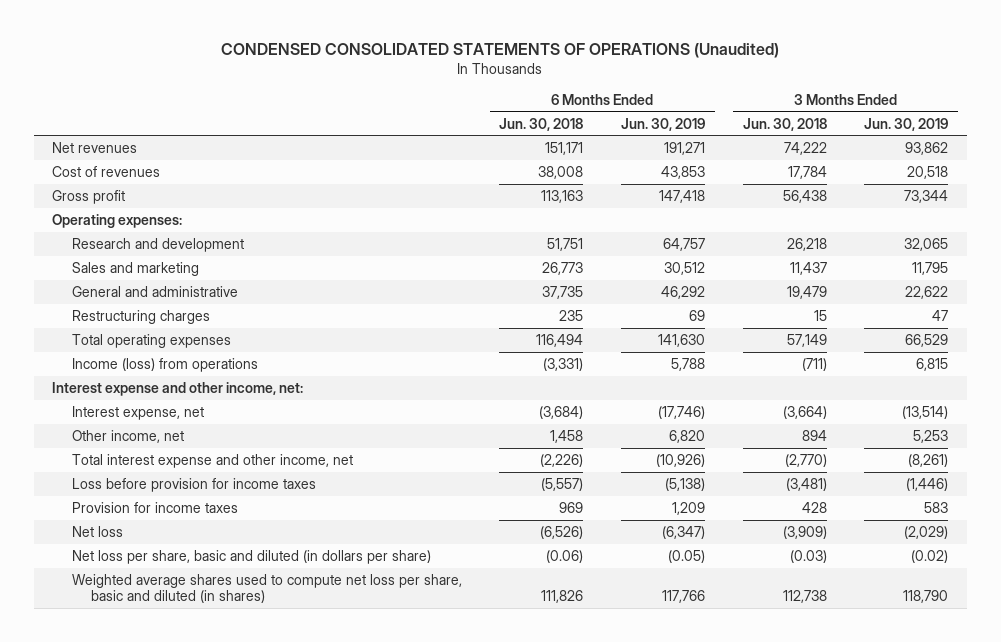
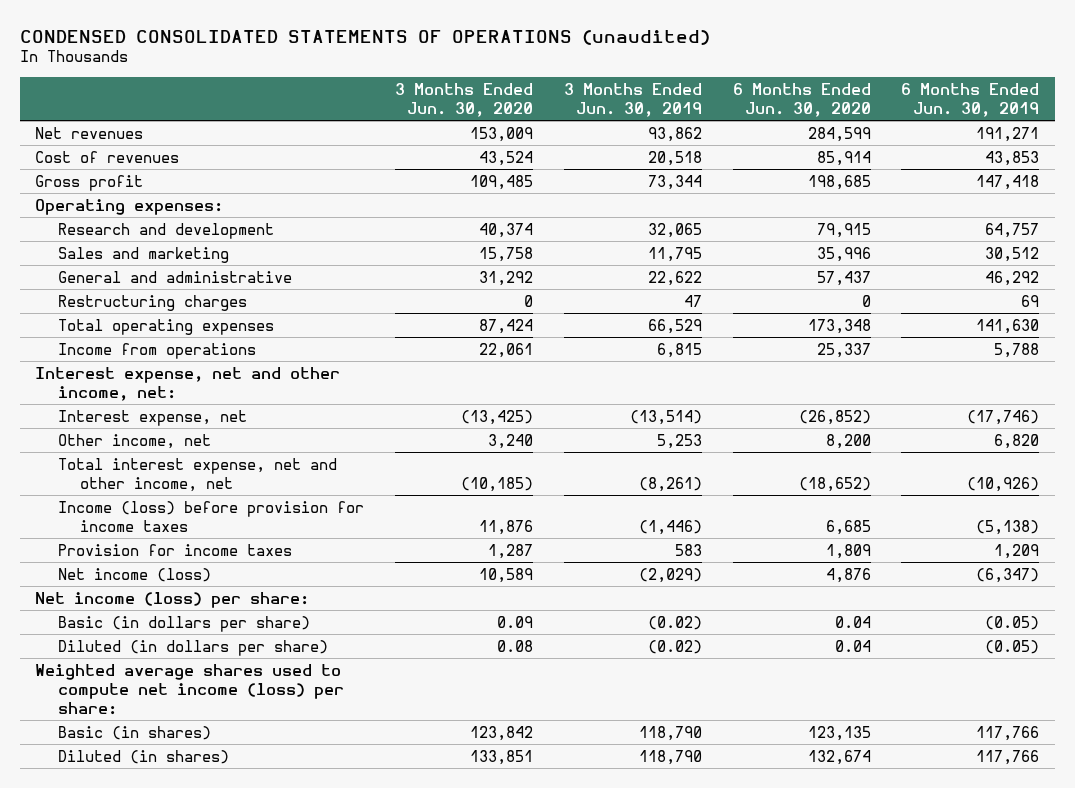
- CONDENSED CONSOLIDATED STATEMENTS OF OPERATIONS (Unaudited)
+ CONDENSED CONSOLIDATED STATEMENTS OF OPERATIONS (unaudited)
- | 6 Months Ended Jun. 30, 2018 | 6 Months Ended Jun. 30, 2019 | 3 Months Ended Jun. 30, 2018 | 3 Months Ended Jun. 30, 2019
+ | 3 Months Ended Jun. 30, 2020 | 3 Months Ended Jun. 30, 2019 | 6 Months Ended Jun. 30, 2020 | 6 Months Ended Jun. 30, 2019
- Income (loss) from operations | (3,331) | 5,788 | (711) | 6,815
- Interest expense and other income, net:
+ Income from operations | 22,061 | 6,815 | 25,337 | 5,788
+ Interest expense, net and other income, net:
- Total interest expense and other income, net | (2,226) | (10,926) | (2,770) | (8,261)
- Loss before provision for income taxes | (5,557) | (5,138) | (3,481) | (1,446)
+ Total interest expense, net and other income, net | (10,185) | (8,261) | (18,652) | (10,926)
+ Income (loss) before provision for income taxes | 11,876 | (1,446) | 6,685 | (5,138)
- Net loss | (6,526) | (6,347) | (3,909) | (2,029)
- Net loss per share, basic and diluted (in dollars per share) | (0.06) | (0.05) | (0.03) | (0.02)
- Weighted average shares used to compute net loss per share, basic and diluted (in shares) | 111,826 | 117,766 | 112,738 | 118,790
+ Net income (loss) | 10,589 | (2,029) | 4,876 | (6,347)
+ Net income (loss) per share:
+ Basic (in dollars per share) | 0.09 | (0.02) | 0.04 | (0.05)
+ Diluted (in dollars per share) | 0.08 | (0.02) | 0.04 | (0.05)
+ Weighted average shares used to compute net income (loss) per share:
+ Basic (in shares) | 123,842 | 118,790 | 123,135 | 117,766
+ Diluted (in shares) | 133,851 | 118,790 | 132,674 | 117,766

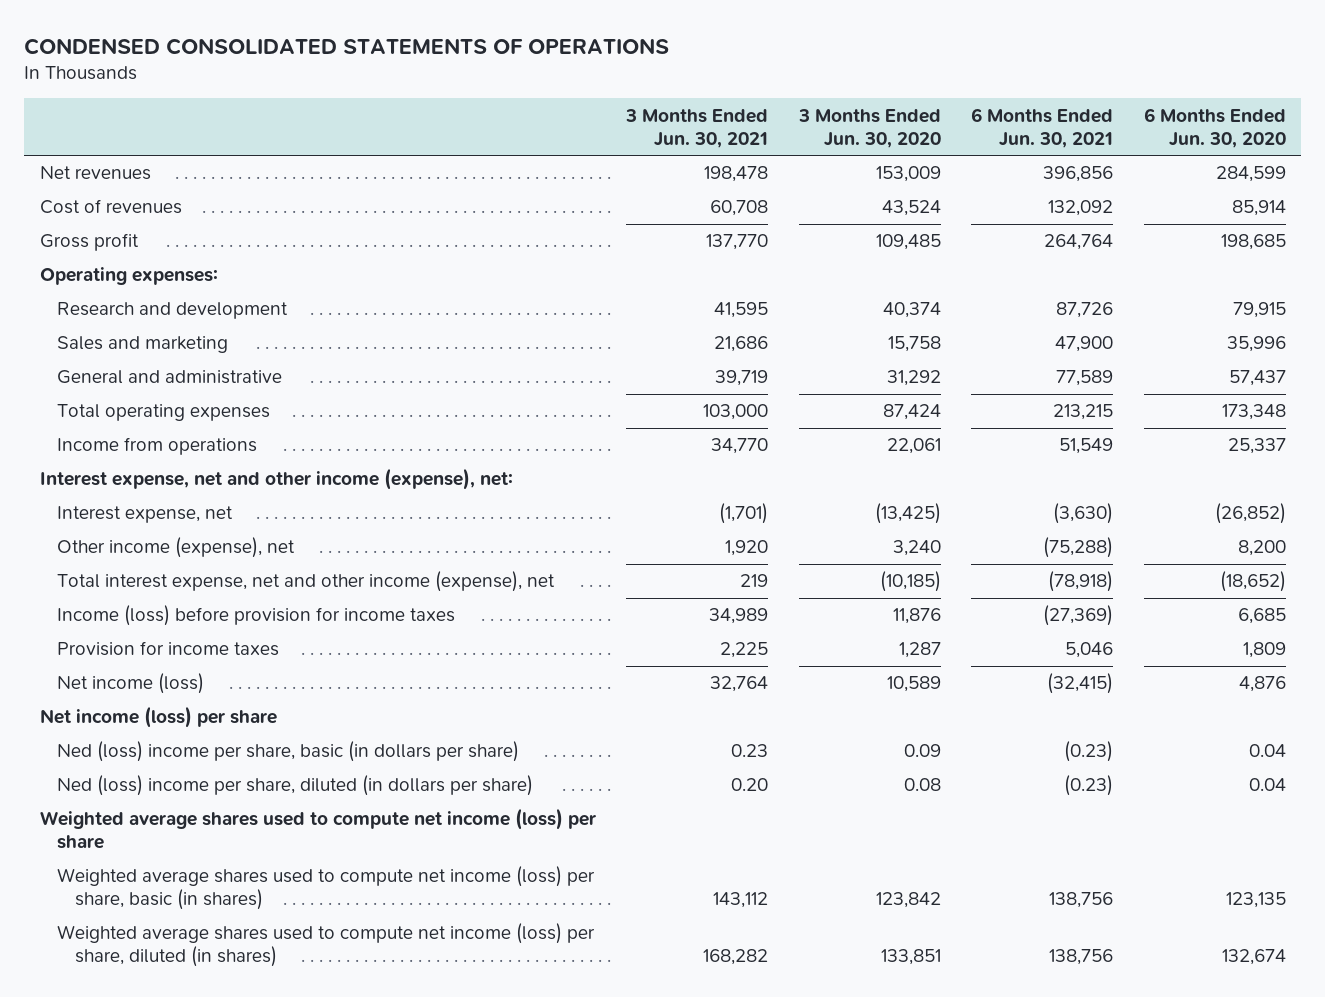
- CONDENSED CONSOLIDATED STATEMENTS OF OPERATIONS (unaudited)
+ CONDENSED CONSOLIDATED STATEMENTS OF OPERATIONS
- | 3 Months Ended Jun. 30, 2020 | 3 Months Ended Jun. 30, 2019 | 6 Months Ended Jun. 30, 2020 | 6 Months Ended Jun. 30, 2019
+ | 3 Months Ended Jun. 30, 2021 | 3 Months Ended Jun. 30, 2020 | 6 Months Ended Jun. 30, 2021 | 6 Months Ended Jun. 30, 2020
- Restructuring charges | 0 | 47 | 0 | 69
- Interest expense, net and other income, net:
+ Interest expense, net and other income (expense), net:
- Other income, net | 3,240 | 5,253 | 8,200 | 6,820
- Total interest expense, net and other income, net | (10,185) | (8,261) | (18,652) | (10,926)
+ Other income (expense), net | 1,920 | 3,240 | (75,288) | 8,200
+ Total interest expense, net and other income (expense), net | 219 | (10,185) | (78,918) | (18,652)
- Net income (loss) per share:
- Basic (in dollars per share) | 0.09 | (0.02) | 0.04 | (0.05)
- Diluted (in dollars per share) | 0.08 | (0.02) | 0.04 | (0.05)
- Weighted average shares used to compute net income (loss) per share:
- Basic (in shares) | 123,842 | 118,790 | 123,135 | 117,766
- Diluted (in shares) | 133,851 | 118,790 | 132,674 | 117,766
+ Net income (loss) per share
+ Ned (loss) income per share, basic (in dollars per share) | 0.23 | 0.09 | (0.23) | 0.04
+ Ned (loss) income per share, diluted (in dollars per share) | 0.20 | 0.08 | (0.23) | 0.04
+ Weighted average shares used to compute net income (loss) per share
+ Weighted average shares used to compute net income (loss) per share, basic (in shares) | 143,112 | 123,842 | 138,756 | 123,135
+ Weighted average shares used to compute net income (loss) per share, diluted (in shares) | 168,282 | 133,851 | 138,756 | 132,674

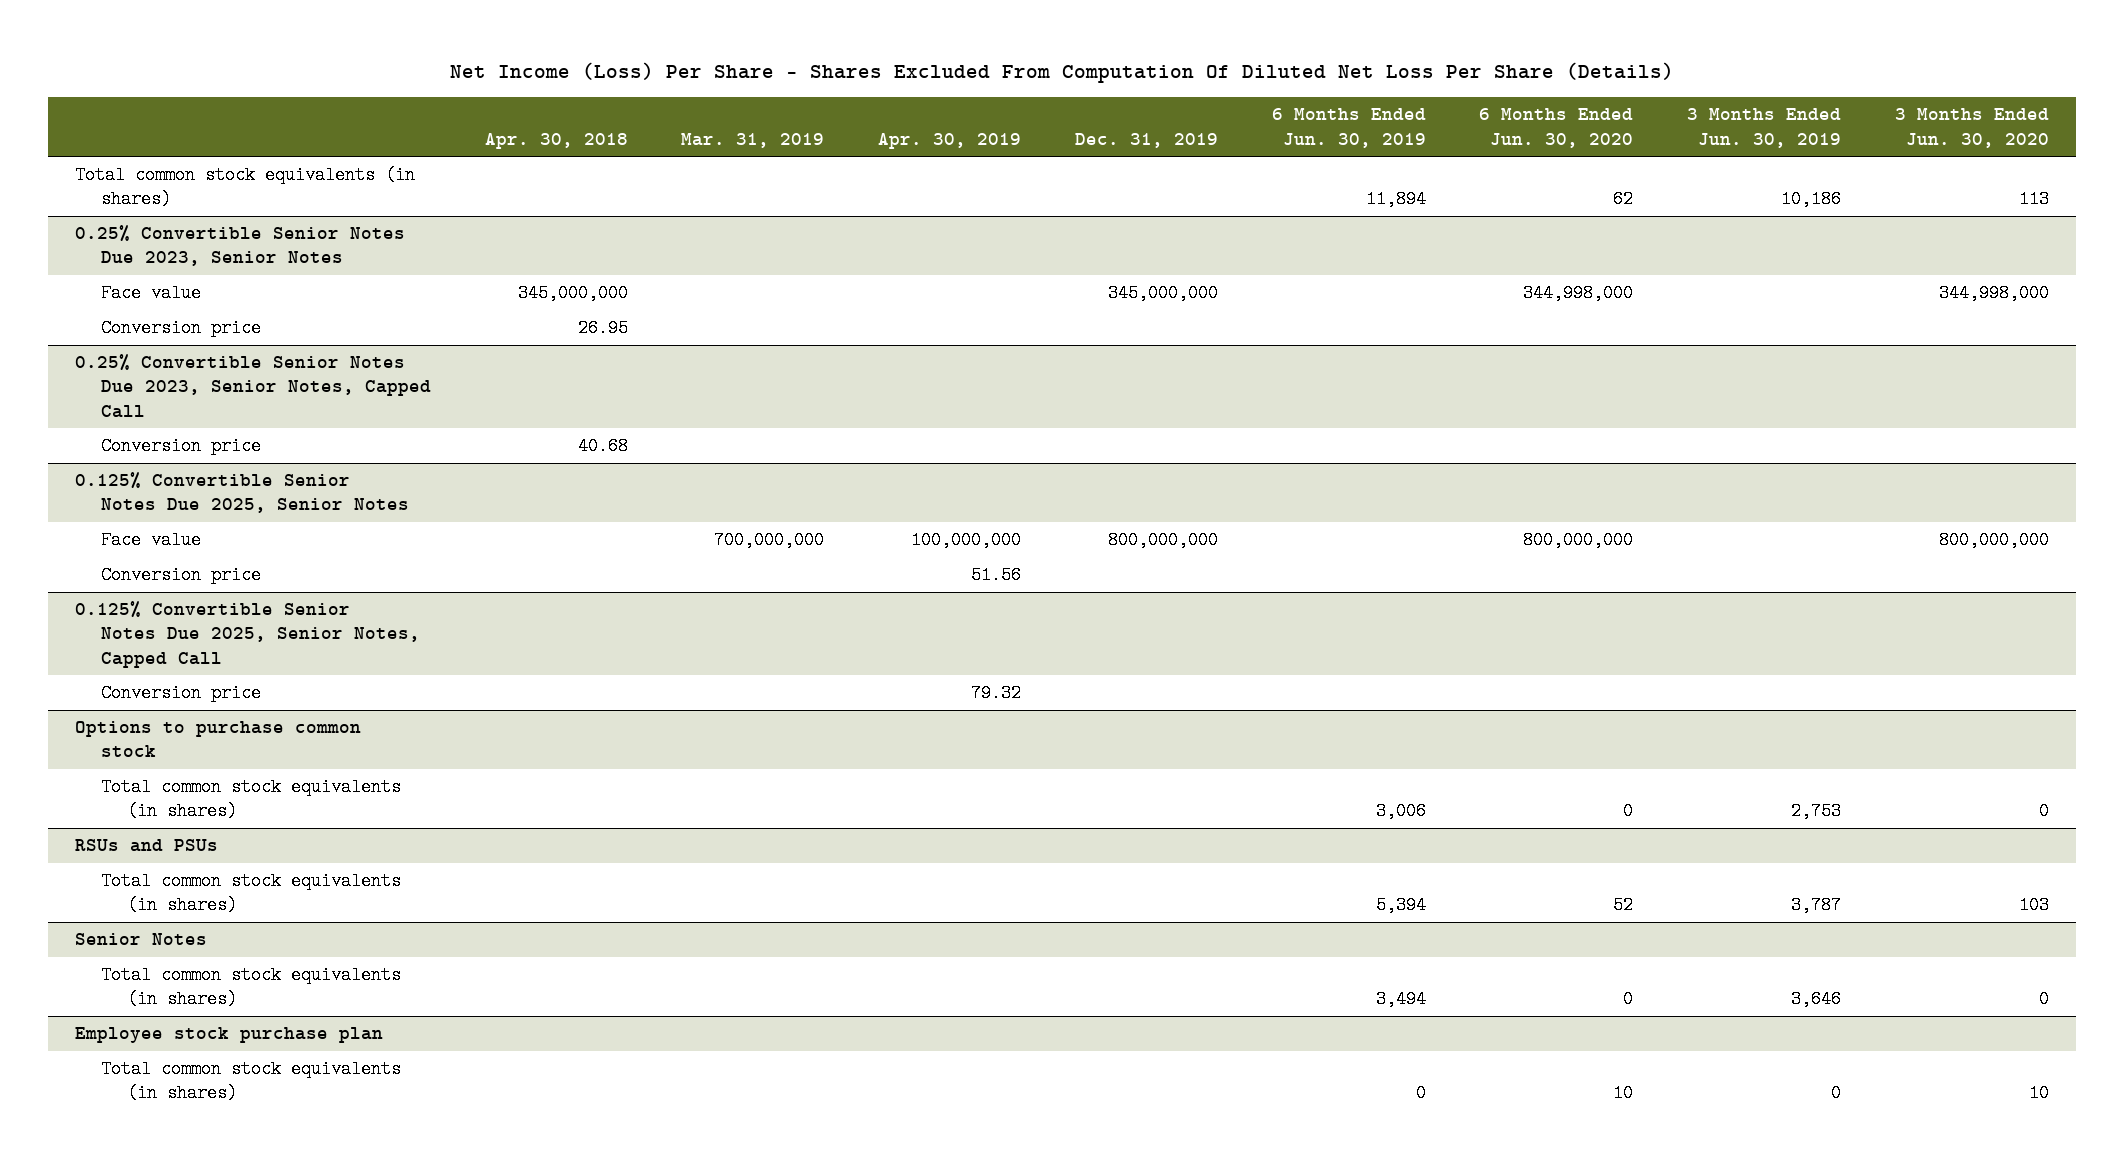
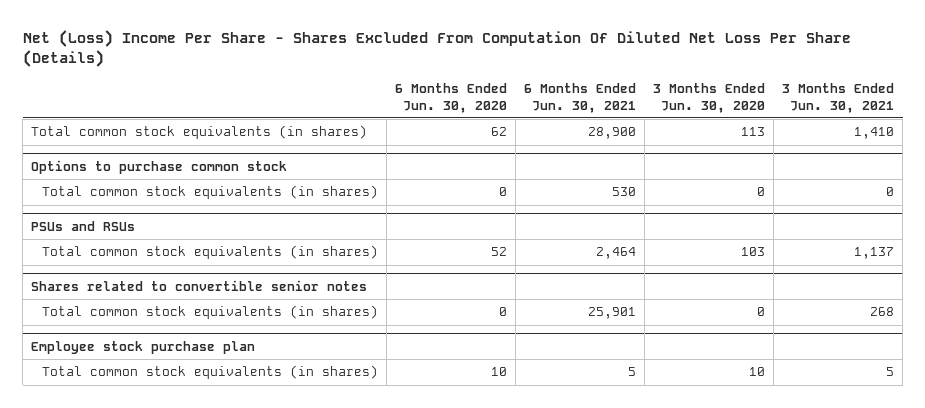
- Net Income (Loss) Per Share - Shares Excluded From Computation Of Diluted Net Loss Per Share (Details)
+ Net (Loss) Income Per Share - Shares Excluded From Computation Of Diluted Net Loss Per Share (Details)
- | Apr. 30, 2018 | Mar. 31, 2019 | Apr. 30, 2019 | Dec. 31, 2019 | 6 Months Ended Jun. 30, 2019 | 6 Months Ended Jun. 30, 2020 | 3 Months Ended Jun. 30, 2019 | 3 Months Ended Jun. 30, 2020
+ | 6 Months Ended Jun. 30, 2020 | 6 Months Ended Jun. 30, 2021 | 3 Months Ended Jun. 30, 2020 | 3 Months Ended Jun. 30, 2021
- 0.25% Convertible Senior Notes Due 2023, Senior Notes
- Face value | 345,000,000 | | | 345,000,000 | | 344,998,000 | | 344,998,000
- Conversion price | 26.95 | | | | | | |
- 0.25% Convertible Senior Notes Due 2023, Senior Notes, Capped Call
- Conversion price | 40.68 | | | | | | |
- 0.125% Convertible Senior Notes Due 2025, Senior Notes
- Face value | | 700,000,000 | 100,000,000 | 800,000,000 | | 800,000,000 | | 800,000,000
- Conversion price | | | 51.56 | | | | |
- 0.125% Convertible Senior Notes Due 2025, Senior Notes, Capped Call
- Conversion price | | | 79.32 | | | | |
- RSUs and PSUs
+ PSUs and RSUs
- Senior Notes
+ Shares related to convertible senior notes

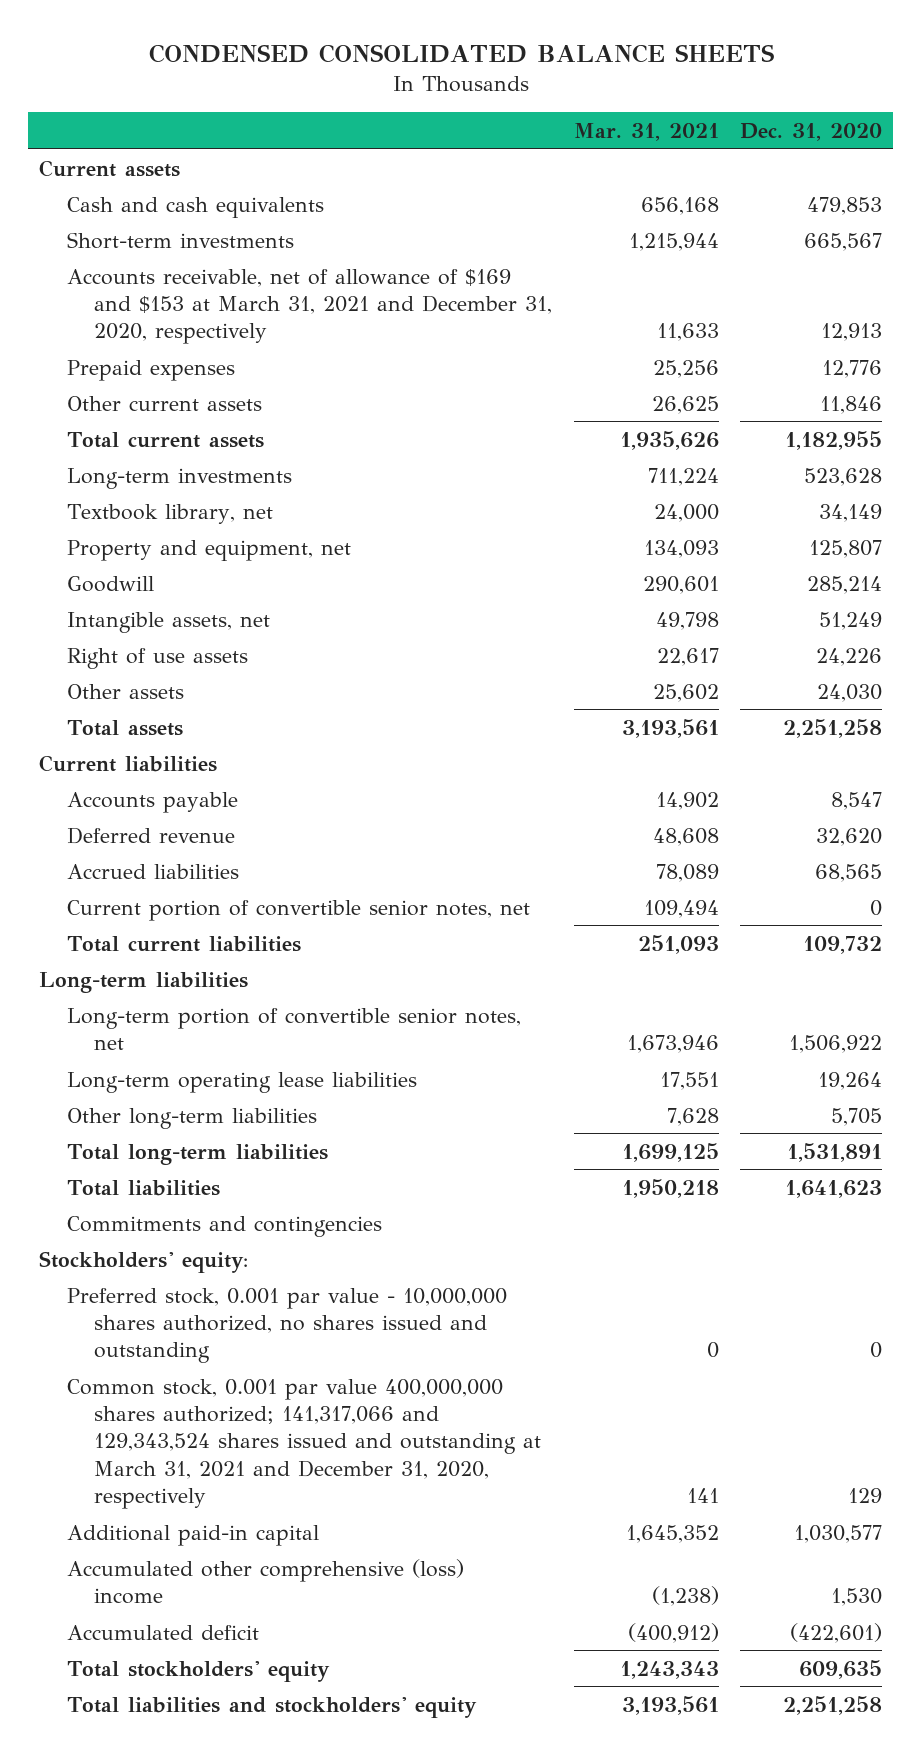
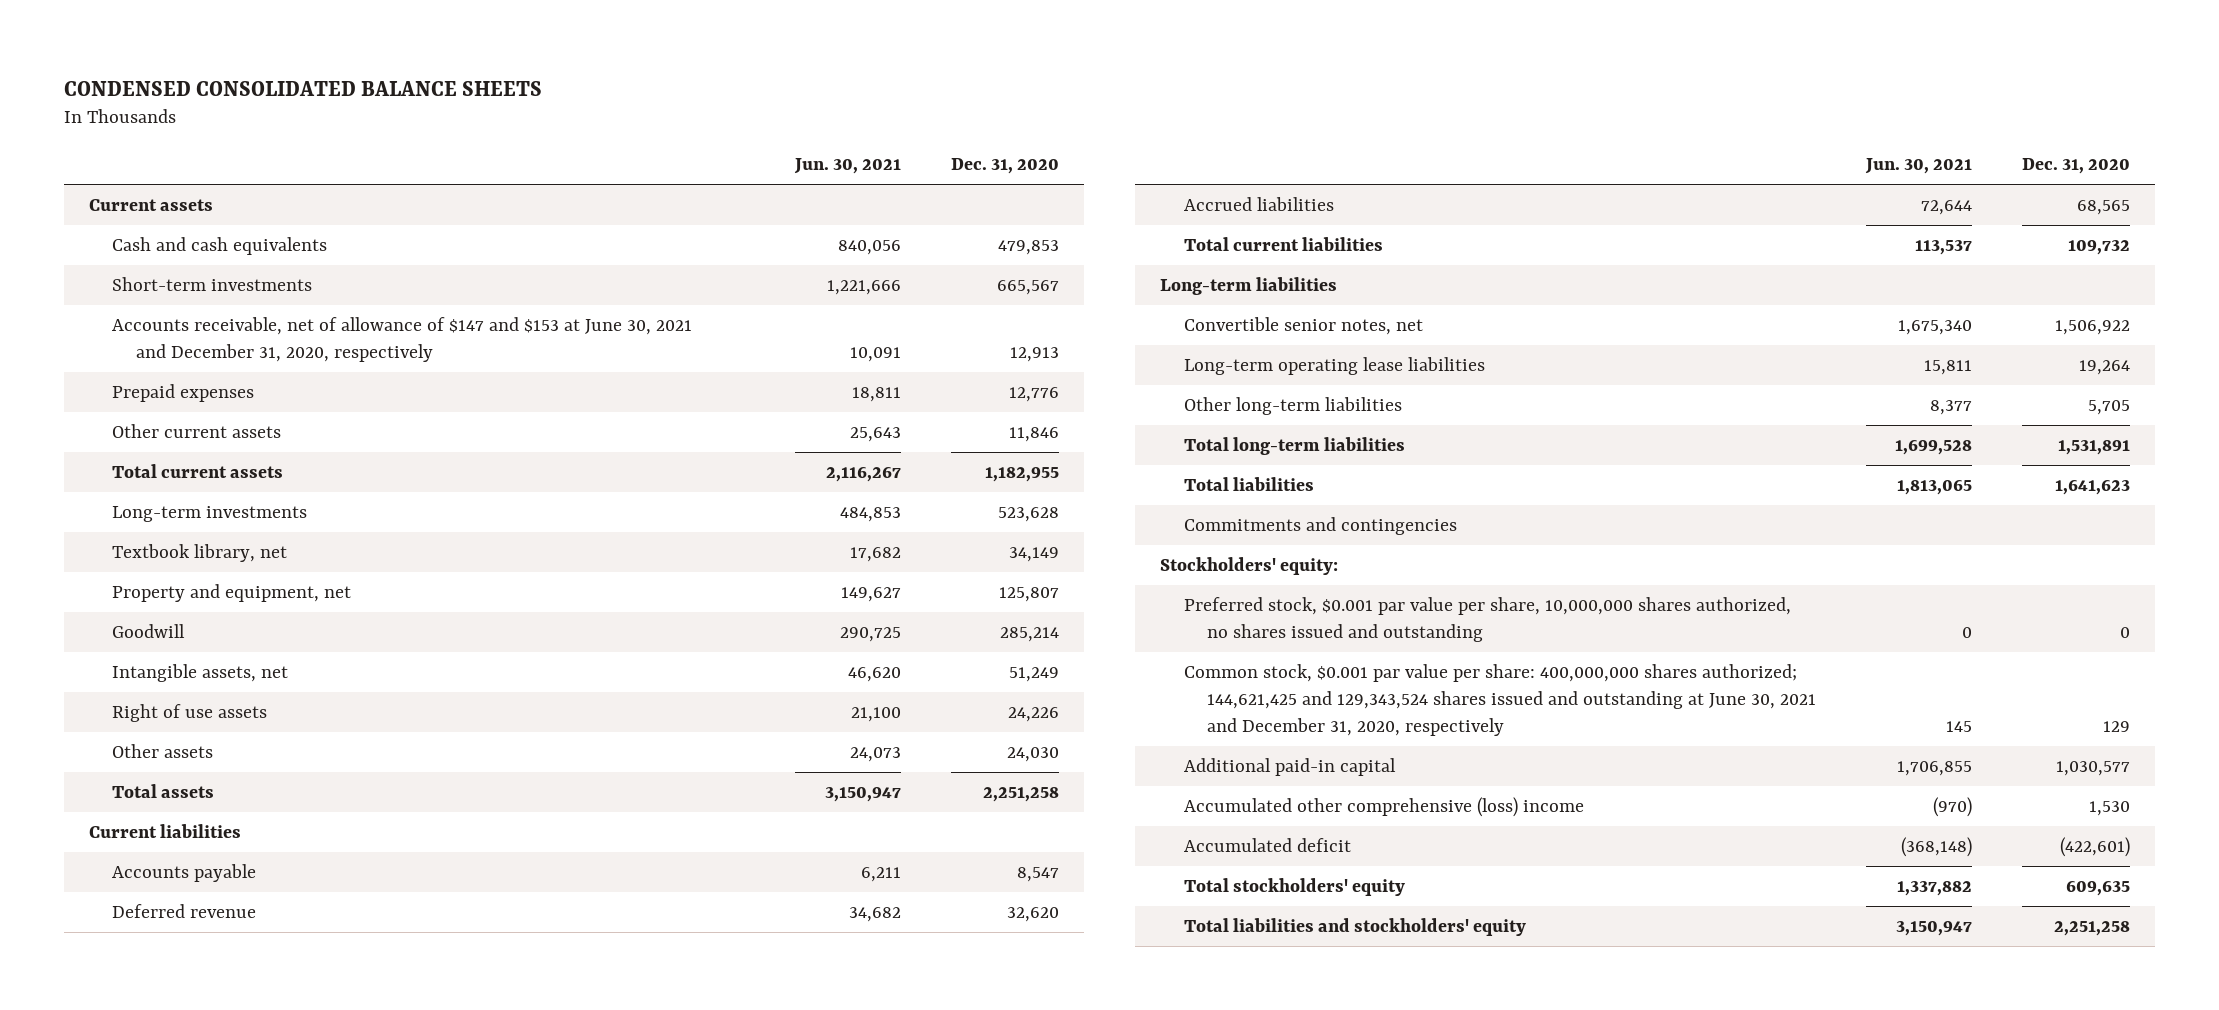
- | Mar. 31, 2021 | Dec. 31, 2020
+ | Jun. 30, 2021 | Dec. 31, 2020
- Accounts receivable, net of allowance of $169 and $153 at March 31, 2021 and December 31, 2020, respectively | 11,633 | 12,913
+ Accounts receivable, net of allowance of $147 and $153 at June 30, 2021 and December 31, 2020, respectively | 10,091 | 12,913
- Current portion of convertible senior notes, net | 109,494 | 0
- Long-term portion of convertible senior notes, net | 1,673,946 | 1,506,922
+ Convertible senior notes, net | 1,675,340 | 1,506,922
- Preferred stock, 0.001 par value - 10,000,000 shares authorized, no shares issued and outstanding | 0 | 0
- Common stock, 0.001 par value 400,000,000 shares authorized; 141,317,066 and 129,343,524 shares issued and outstanding at March 31, 2021 and December 31, 2020, respectively | 141 | 129
+ Preferred stock, $0.001 par value per share, 10,000,000 shares authorized, no shares issued and outstanding | 0 | 0
+ Common stock, $0.001 par value per share: 400,000,000 shares authorized; 144,621,425 and 129,343,524 shares issued and outstanding at June 30, 2021 and December 31, 2020, respectively | 145 | 129

